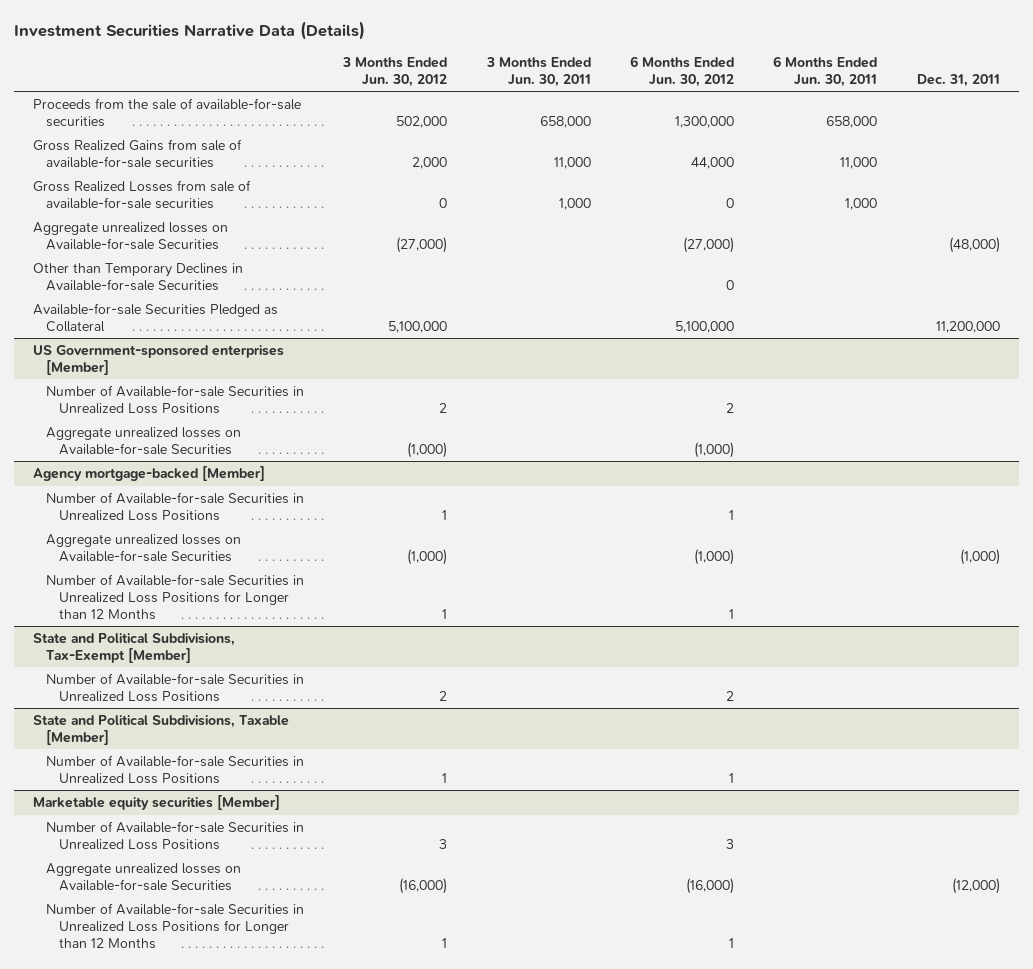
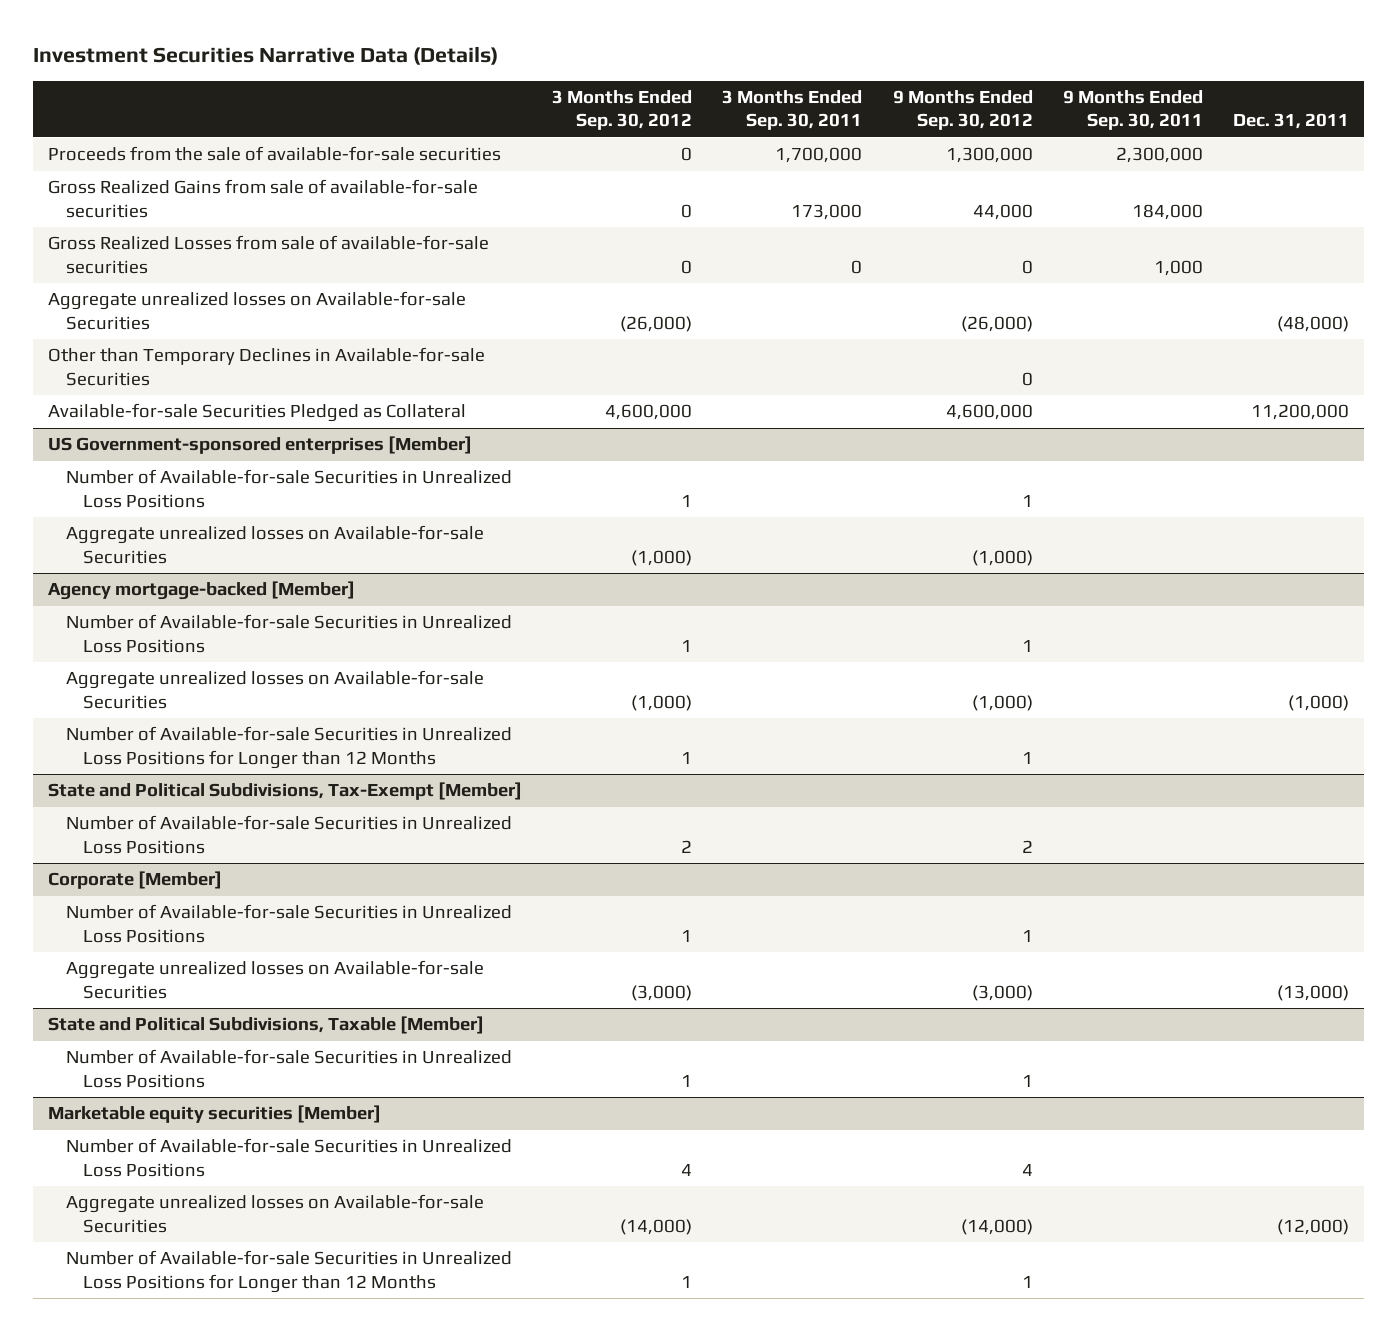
- | 3 Months Ended Jun. 30, 2012 | 3 Months Ended Jun. 30, 2011 | 6 Months Ended Jun. 30, 2012 | 6 Months Ended Jun. 30, 2011 | Dec. 31, 2011
+ | 3 Months Ended Sep. 30, 2012 | 3 Months Ended Sep. 30, 2011 | 9 Months Ended Sep. 30, 2012 | 9 Months Ended Sep. 30, 2011 | Dec. 31, 2011
+ Corporate [Member]
+ Number of Available-for-sale Securities in Unrealized Loss Positions | 1 | | 1 | |
+ Aggregate unrealized losses on Available-for-sale Securities | (3,000) | | (3,000) | | (13,000)

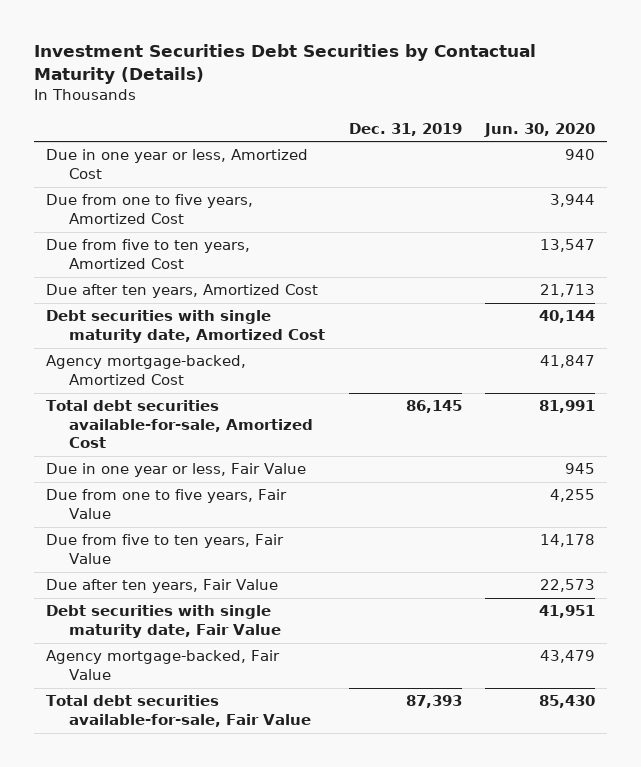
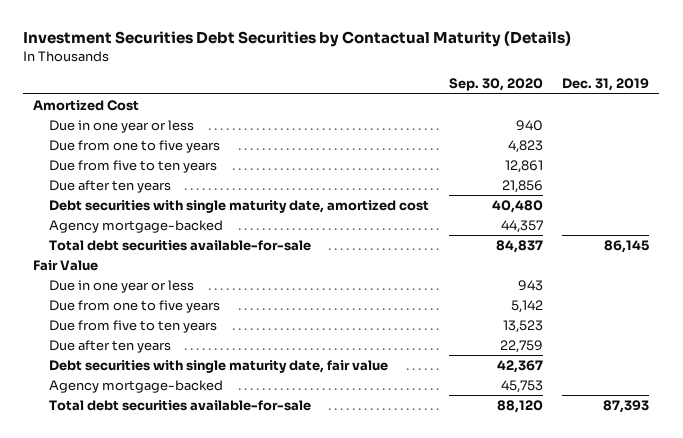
- | Dec. 31, 2019 | Jun. 30, 2020
+ | Sep. 30, 2020 | Dec. 31, 2019
- Due in one year or less, Amortized Cost | | 940
- Due from one to five years, Amortized Cost | | 3,944
- Due from five to ten years, Amortized Cost | | 13,547
- Due after ten years, Amortized Cost | | 21,713
- Debt securities with single maturity date, Amortized Cost | | 40,144
- Agency mortgage-backed, Amortized Cost | | 41,847
- Total debt securities available-for-sale, Amortized Cost | 86,145 | 81,991
- Due in one year or less, Fair Value | | 945
- Due from one to five years, Fair Value | | 4,255
- Due from five to ten years, Fair Value | | 14,178
- Due after ten years, Fair Value | | 22,573
- Debt securities with single maturity date, Fair Value | | 41,951
- Agency mortgage-backed, Fair Value | | 43,479
- Total debt securities available-for-sale, Fair Value | 87,393 | 85,430
+ Amortized Cost
+ Due in one year or less | 940 |
+ Due from one to five years | 4,823 |
+ Due from five to ten years | 12,861 |
+ Due after ten years | 21,856 |
+ Debt securities with single maturity date, amortized cost | 40,480 |
+ Agency mortgage-backed | 44,357 |
+ Total debt securities available-for-sale | 84,837 | 86,145
+ Fair Value
+ Due in one year or less | 943 |
+ Due from one to five years | 5,142 |
+ Due from five to ten years | 13,523 |
+ Due after ten years | 22,759 |
+ Debt securities with single maturity date, fair value | 42,367 |
+ Agency mortgage-backed | 45,753 |
+ Total debt securities available-for-sale | 88,120 | 87,393

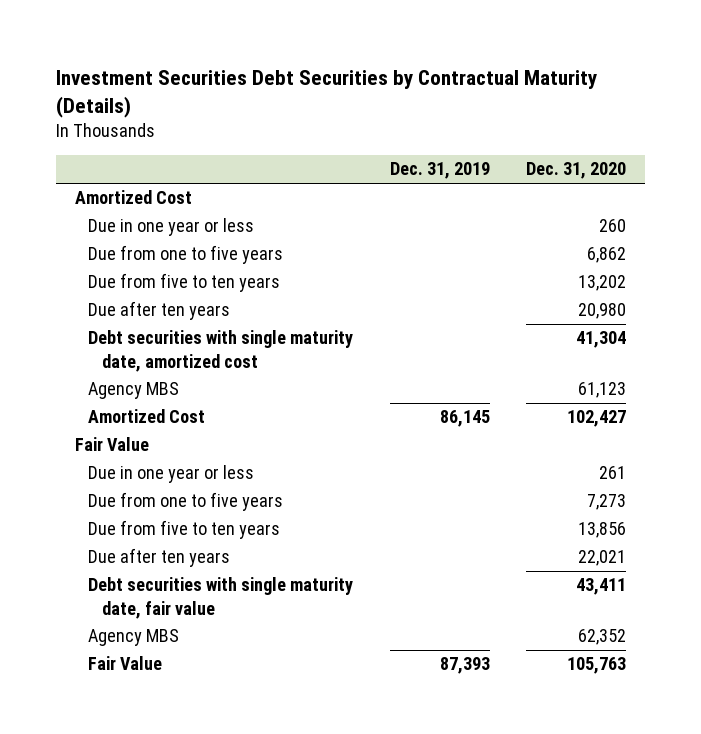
- Investment Securities Debt Securities by Contactual Maturity (Details)
+ Investment Securities Debt Securities by Contractual Maturity (Details)
- | Sep. 30, 2020 | Dec. 31, 2019
+ | Dec. 31, 2019 | Dec. 31, 2020
- Agency mortgage-backed | 44,357 |
- Total debt securities available-for-sale | 84,837 | 86,145
+ Agency MBS | | 61,123
+ Amortized Cost | 86,145 | 102,427
- Agency mortgage-backed | 45,753 |
- Total debt securities available-for-sale | 88,120 | 87,393
+ Agency MBS | | 62,352
+ Fair Value | 87,393 | 105,763

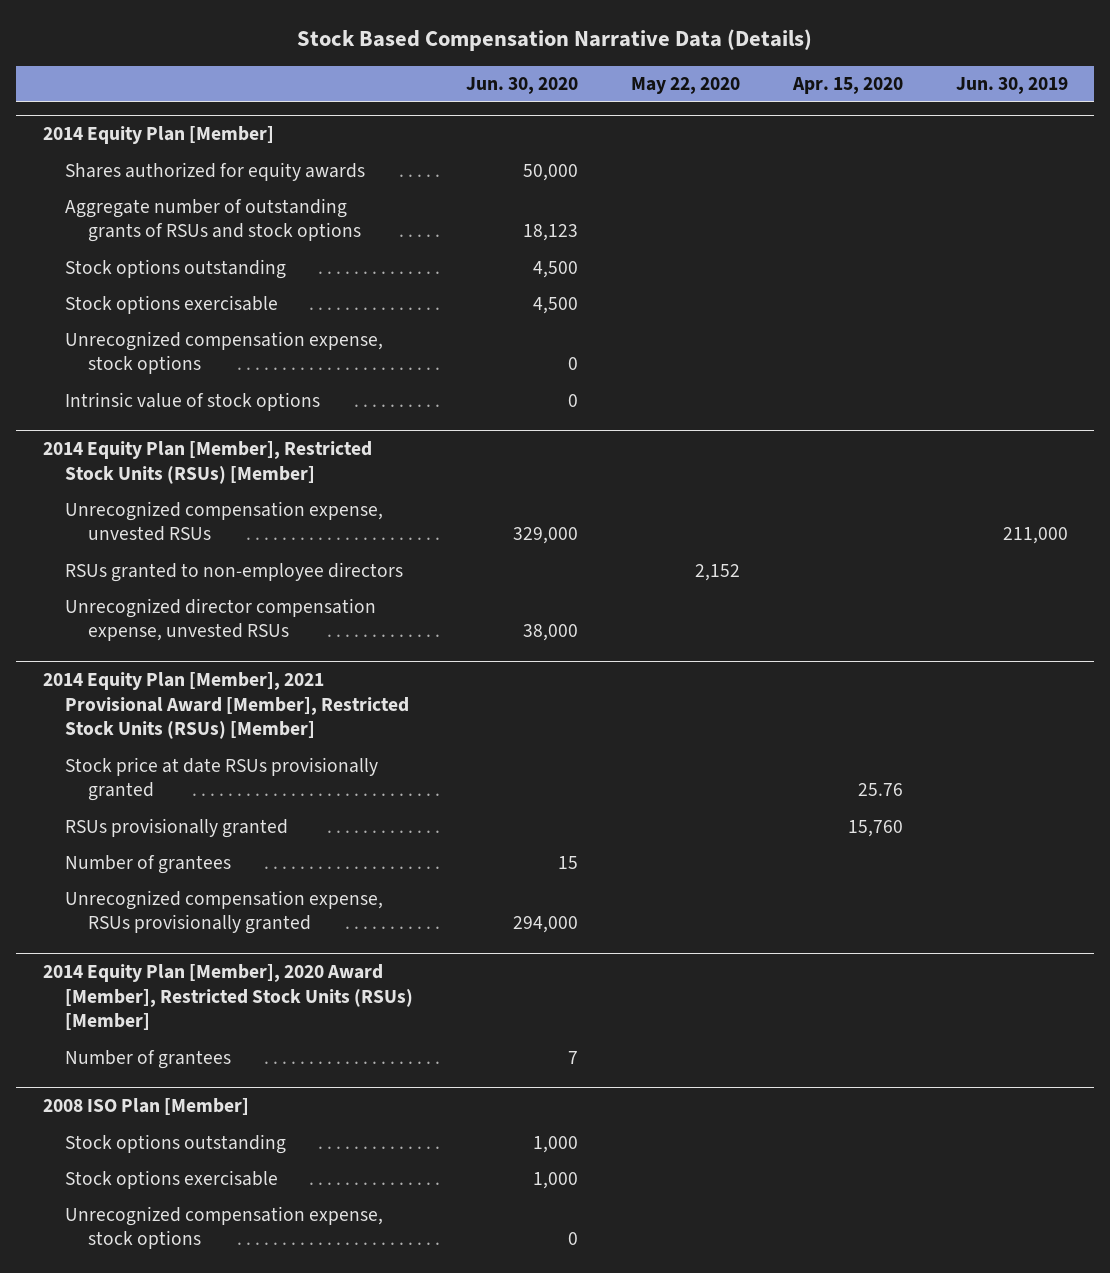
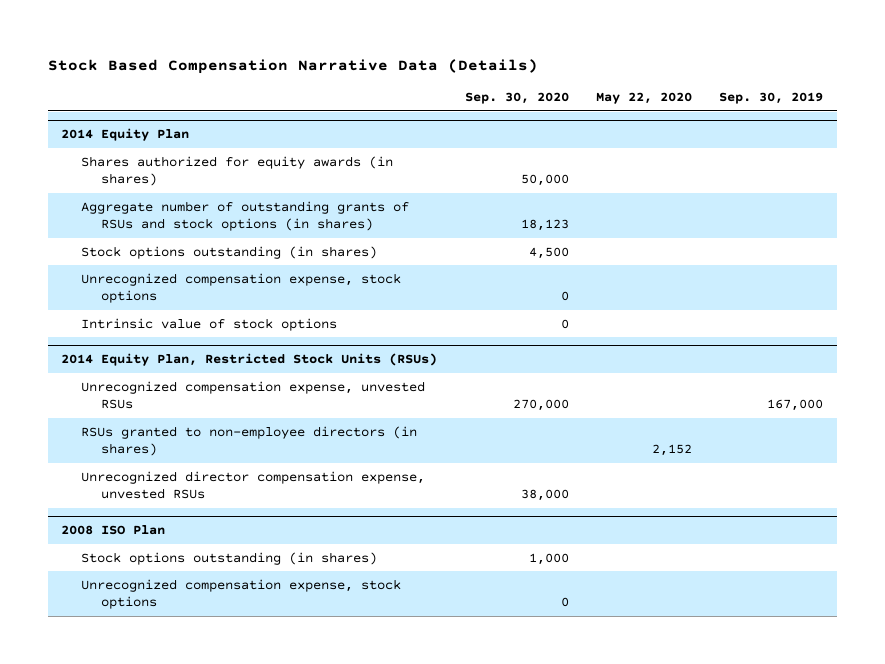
- | Jun. 30, 2020 | May 22, 2020 | Apr. 15, 2020 | Jun. 30, 2019
+ | Sep. 30, 2020 | May 22, 2020 | Sep. 30, 2019
- 2014 Equity Plan [Member]
- Shares authorized for equity awards | 50,000 | | |
- Aggregate number of outstanding grants of RSUs and stock options | 18,123 | | |
- Stock options outstanding | 4,500 | | |
- Stock options exercisable | 4,500 | | |
+ 2014 Equity Plan
+ Shares authorized for equity awards (in shares) | 50,000 | |
+ Aggregate number of outstanding grants of RSUs and stock options (in shares) | 18,123 | |
+ Stock options outstanding (in shares) | 4,500 | |
- 2014 Equity Plan [Member], Restricted Stock Units (RSUs) [Member]
+ 2014 Equity Plan, Restricted Stock Units (RSUs)
- RSUs granted to non-employee directors | | 2,152 | |
+ RSUs granted to non-employee directors (in shares) | | 2,152 |
- 2014 Equity Plan [Member], 2021 Provisional Award [Member], Restricted Stock Units (RSUs) [Member]
- Stock price at date RSUs provisionally granted | | | 25.76 |
- RSUs provisionally granted | | | 15,760 |
- Number of grantees | 15 | | |
- Unrecognized compensation expense, RSUs provisionally granted | 294,000 | | |
- 2014 Equity Plan [Member], 2020 Award [Member], Restricted Stock Units (RSUs) [Member]
- Number of grantees | 7 | | |
- 2008 ISO Plan [Member]
- Stock options outstanding | 1,000 | | |
- Stock options exercisable | 1,000 | | |
+ 2008 ISO Plan
+ Stock options outstanding (in shares) | 1,000 | |

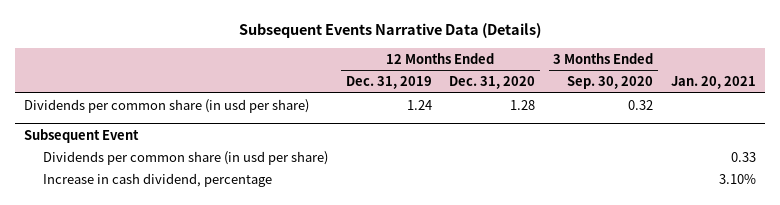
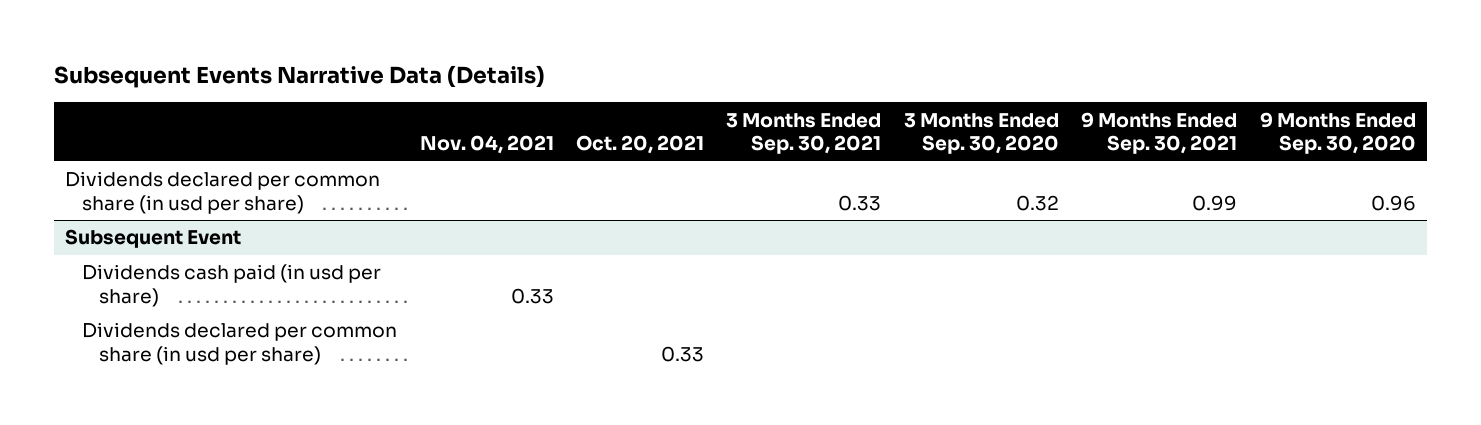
- | 12 Months Ended Dec. 31, 2019 | 12 Months Ended Dec. 31, 2020 | 3 Months Ended Sep. 30, 2020 | Jan. 20, 2021
+ | Nov. 04, 2021 | Oct. 20, 2021 | 3 Months Ended Sep. 30, 2021 | 3 Months Ended Sep. 30, 2020 | 9 Months Ended Sep. 30, 2021 | 9 Months Ended Sep. 30, 2020
- Dividends per common share (in usd per share) | 1.24 | 1.28 | 0.32 |
+ Dividends declared per common share (in usd per share) | | | 0.33 | 0.32 | 0.99 | 0.96
@ Subsequent Event
- Dividends per common share (in usd per share) | | | | 0.33
- Increase in cash dividend, percentage | | | | 3.10%
+ Dividends cash paid (in usd per share) | 0.33 | | | | |
+ Dividends declared per common share (in usd per share) | | 0.33 | | | |

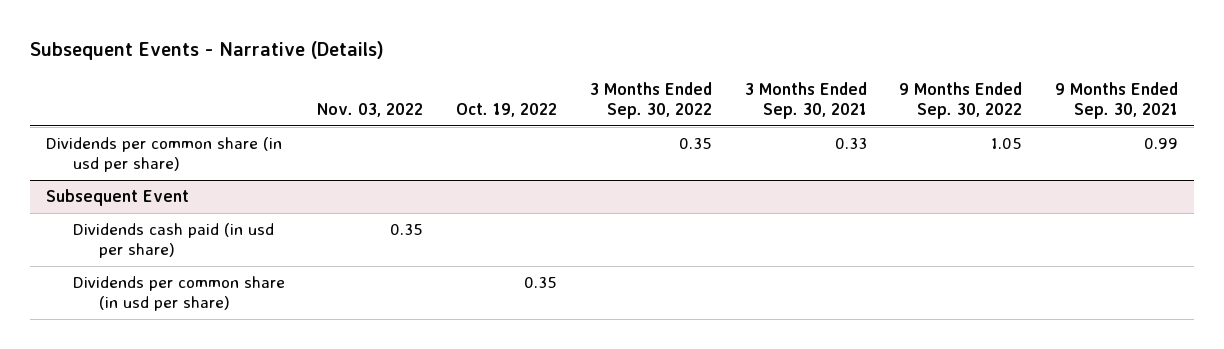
- Subsequent Events Narrative Data (Details)
+ Subsequent Events - Narrative (Details)
- | Nov. 04, 2021 | Oct. 20, 2021 | 3 Months Ended Sep. 30, 2021 | 3 Months Ended Sep. 30, 2020 | 9 Months Ended Sep. 30, 2021 | 9 Months Ended Sep. 30, 2020
+ | Nov. 03, 2022 | Oct. 19, 2022 | 3 Months Ended Sep. 30, 2022 | 3 Months Ended Sep. 30, 2021 | 9 Months Ended Sep. 30, 2022 | 9 Months Ended Sep. 30, 2021
- Dividends declared per common share (in usd per share) | | | 0.33 | 0.32 | 0.99 | 0.96
+ Dividends per common share (in usd per share) | | | 0.35 | 0.33 | 1.05 | 0.99
@ Subsequent Event
- Dividends declared per common share (in usd per share) | | 0.33 | | | |
+ Dividends per common share (in usd per share) | | 0.35 | | | |

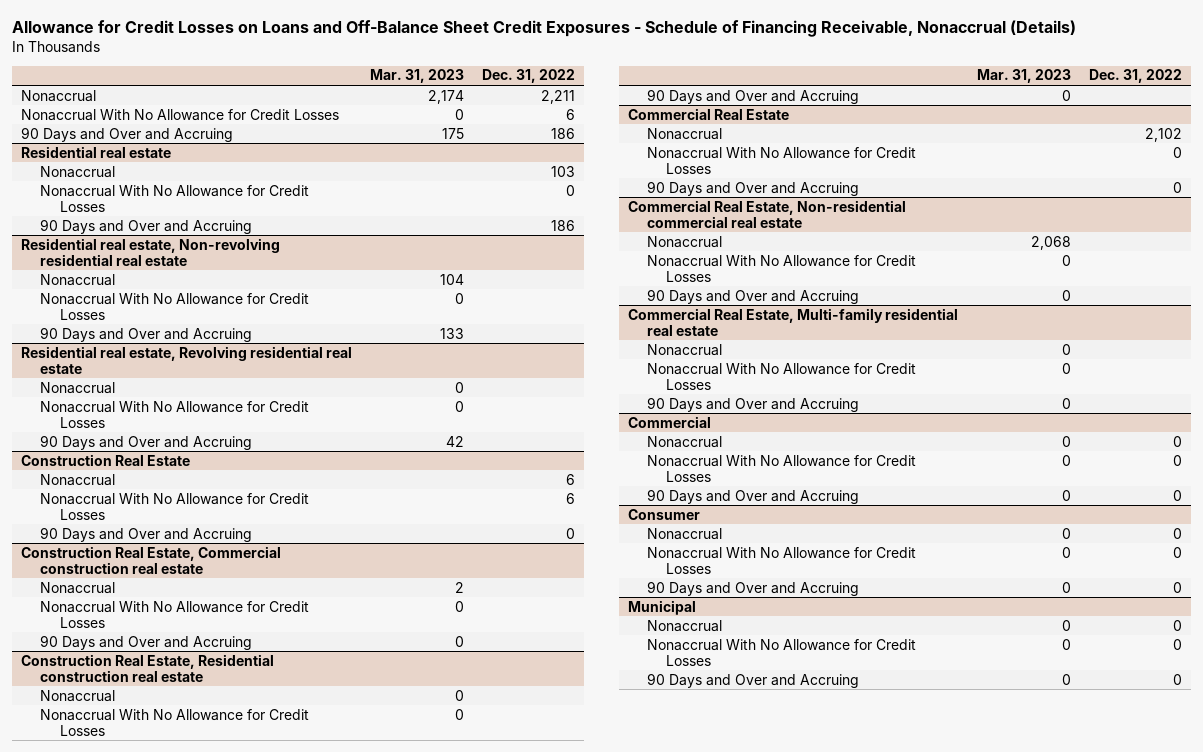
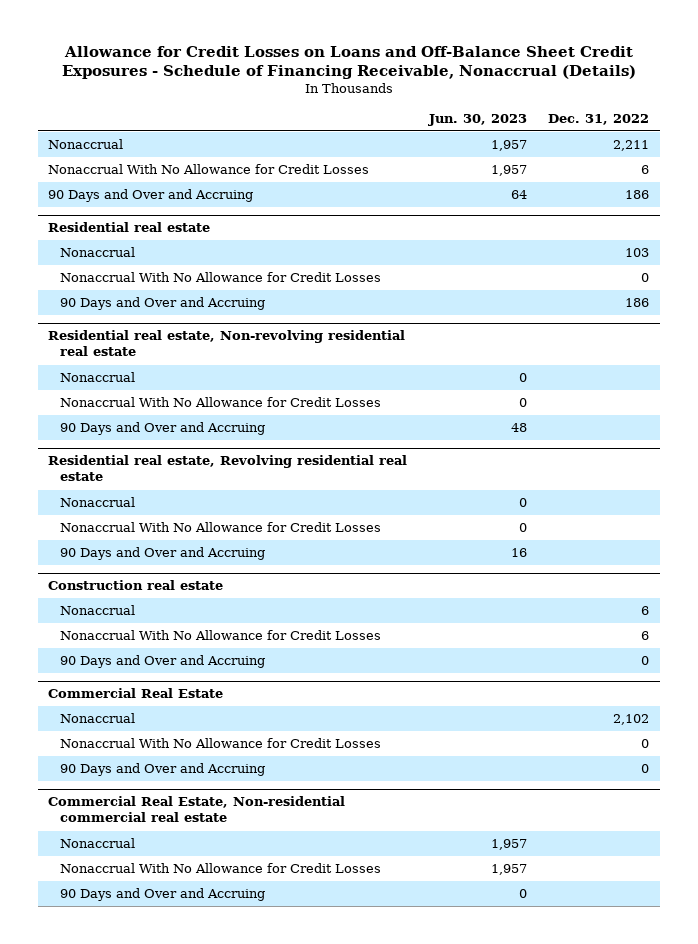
- | Mar. 31, 2023 | Dec. 31, 2022
+ | Jun. 30, 2023 | Dec. 31, 2022
- Construction Real Estate
+ Construction real estate
- Construction Real Estate, Commercial construction real estate
- Nonaccrual | 2 |
- Nonaccrual With No Allowance for Credit Losses | 0 |
- 90 Days and Over and Accruing | 0 |
- Construction Real Estate, Residential construction real estate
- Nonaccrual | 0 |
- Nonaccrual With No Allowance for Credit Losses | 0 |
- 90 Days and Over and Accruing | 0 |
- Commercial Real Estate, Multi-family residential real estate
- Nonaccrual | 0 |
- Nonaccrual With No Allowance for Credit Losses | 0 |
- 90 Days and Over and Accruing | 0 |
- Commercial
- Nonaccrual | 0 | 0
- Nonaccrual With No Allowance for Credit Losses | 0 | 0
- 90 Days and Over and Accruing | 0 | 0
- Consumer
- Nonaccrual | 0 | 0
- Nonaccrual With No Allowance for Credit Losses | 0 | 0
- 90 Days and Over and Accruing | 0 | 0
- Municipal
- Nonaccrual | 0 | 0
- Nonaccrual With No Allowance for Credit Losses | 0 | 0
- 90 Days and Over and Accruing | 0 | 0

